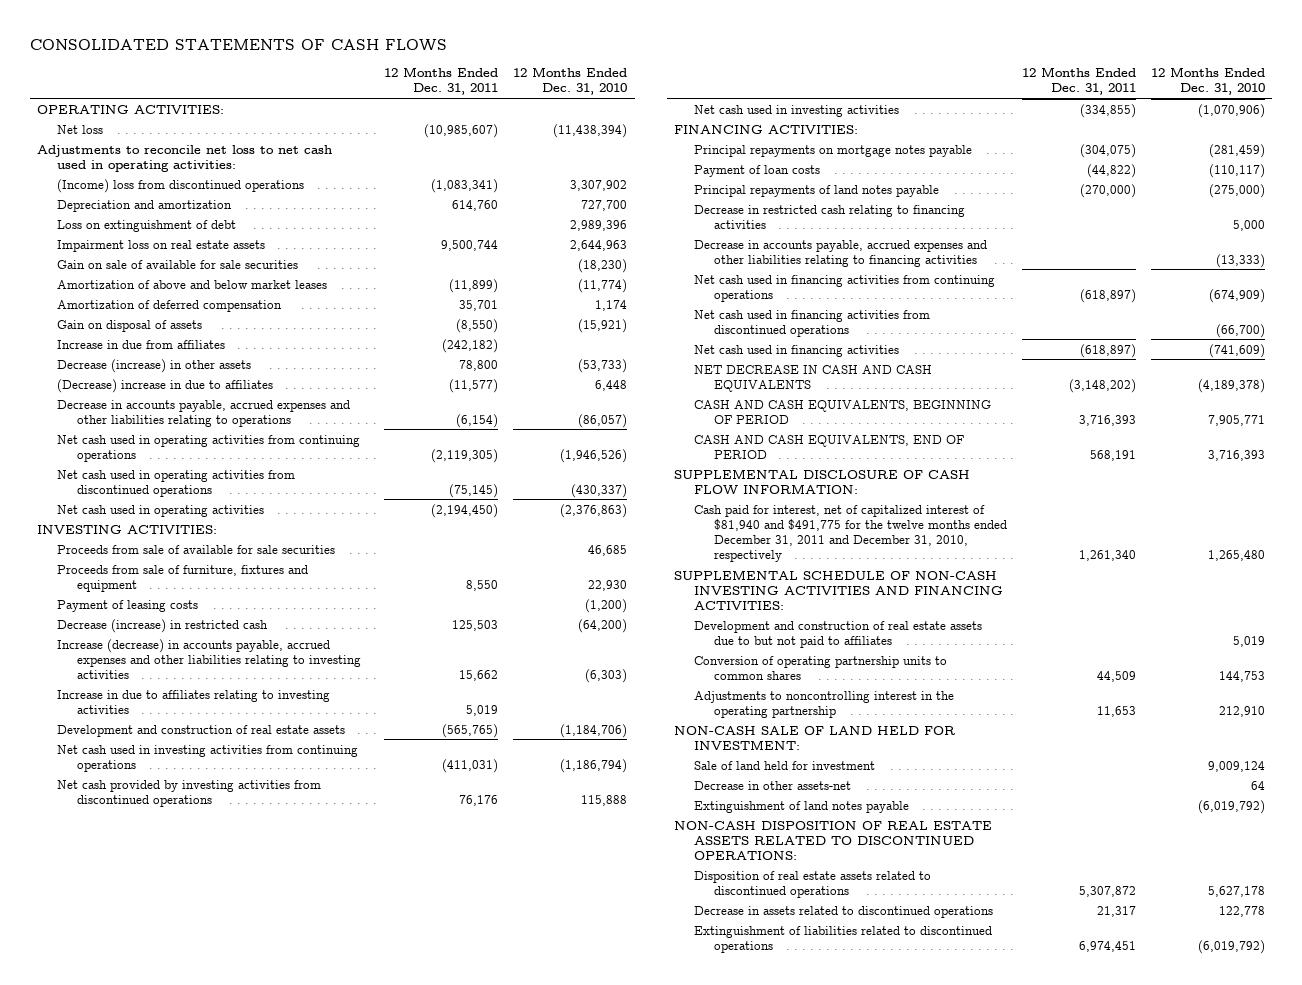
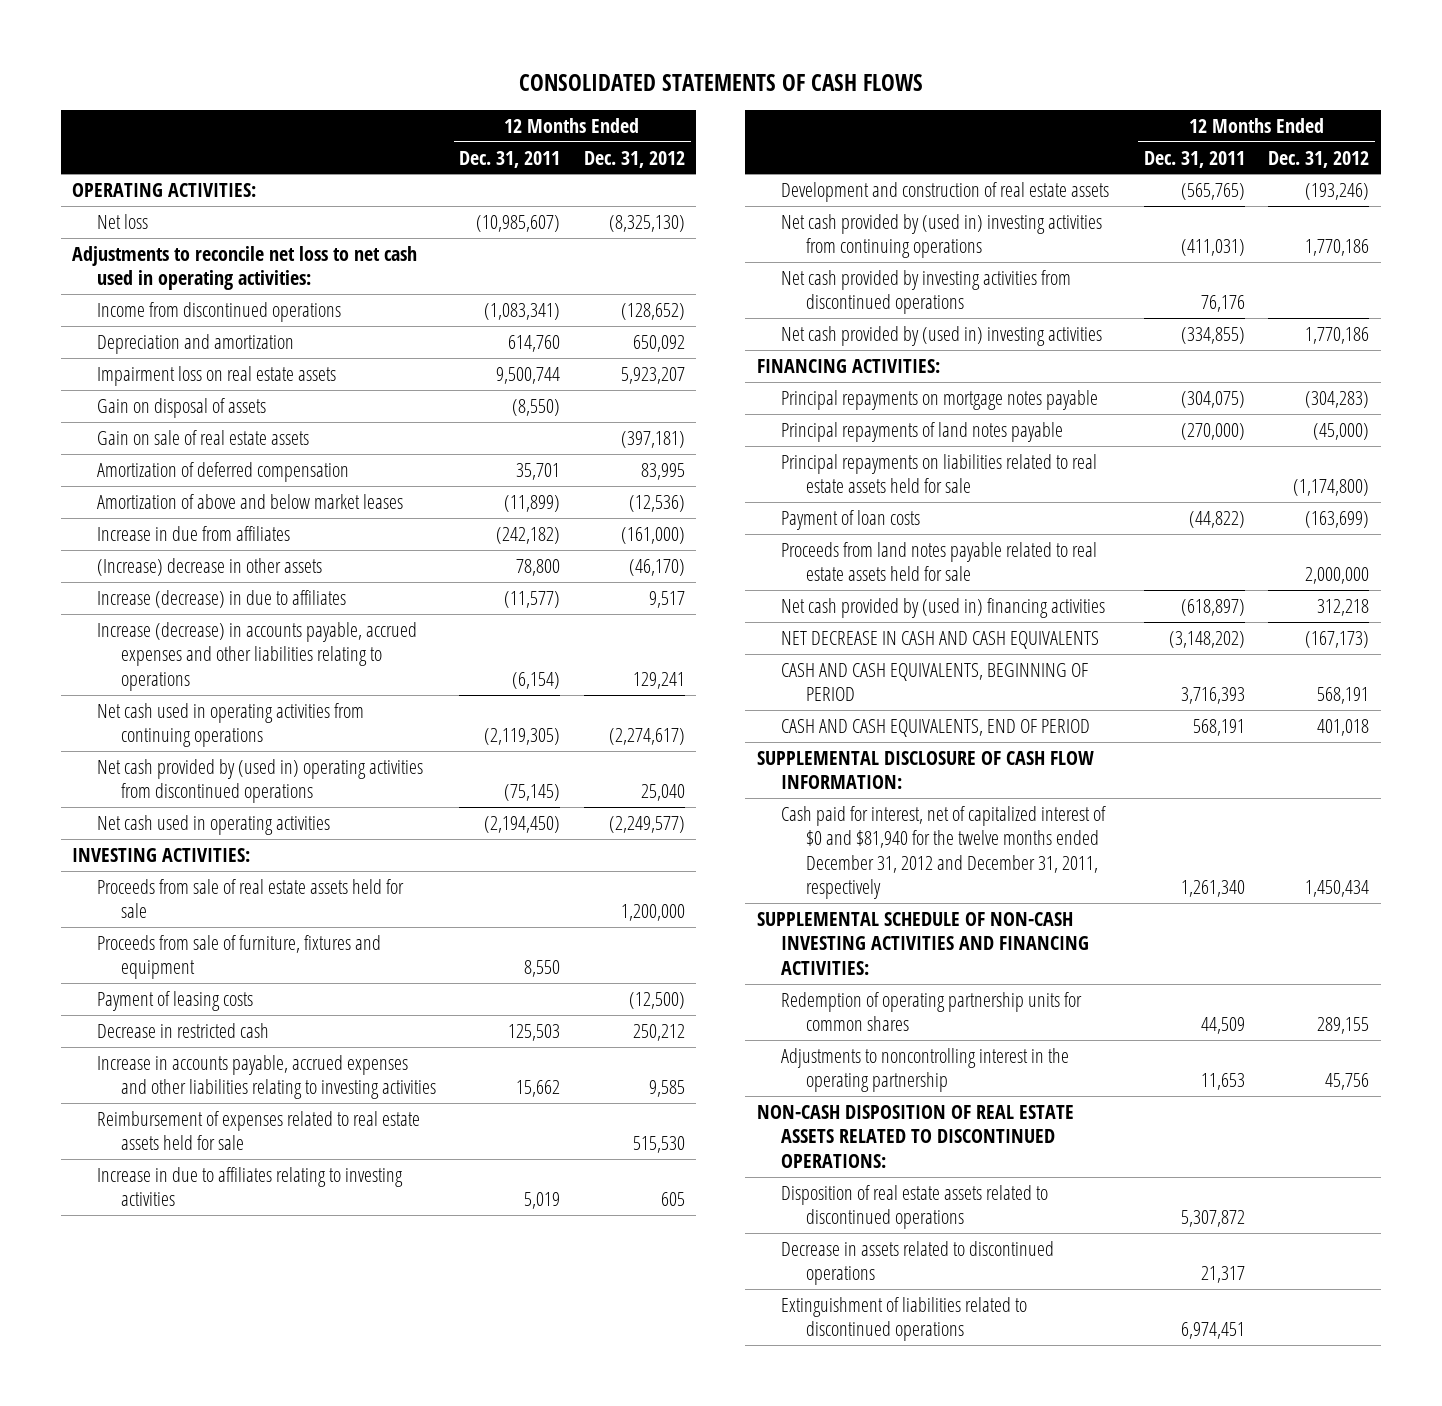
- | 12 Months Ended Dec. 31, 2011 | 12 Months Ended Dec. 31, 2010
+ | 12 Months Ended Dec. 31, 2011 | 12 Months Ended Dec. 31, 2012
- (Income) loss from discontinued operations | (1,083,341) | 3,307,902
+ Income from discontinued operations | (1,083,341) | (128,652)
- Loss on extinguishment of debt | | 2,989,396
- Gain on sale of available for sale securities | | (18,230)
+ Gain on sale of real estate assets | | (397,181)
moved down: Amortization of deferred compensation | 35,701 | 83,995
moved down: Amortization of above and below market leases | (11,899) | (12,536)
- Decrease (increase) in other assets | 78,800 | (53,733)
- (Decrease) increase in due to affiliates | (11,577) | 6,448
- Decrease in accounts payable, accrued expenses and other liabilities relating to operations | (6,154) | (86,057)
+ (Increase) decrease in other assets | 78,800 | (46,170)
+ Increase (decrease) in due to affiliates | (11,577) | 9,517
+ Increase (decrease) in accounts payable, accrued expenses and other liabilities relating to operations | (6,154) | 129,241
- Net cash used in operating activities from discontinued operations | (75,145) | (430,337)
+ Net cash provided by (used in) operating activities from discontinued operations | (75,145) | 25,040
- Proceeds from sale of available for sale securities | | 46,685
+ Proceeds from sale of real estate assets held for sale | | 1,200,000
- Decrease (increase) in restricted cash | 125,503 | (64,200)
- Increase (decrease) in accounts payable, accrued expenses and other liabilities relating to investing activities | 15,662 | (6,303)
+ Decrease in restricted cash | 125,503 | 250,212
+ Increase in accounts payable, accrued expenses and other liabilities relating to investing activities | 15,662 | 9,585
+ Reimbursement of expenses related to real estate assets held for sale | | 515,530
- Net cash used in investing activities from continuing operations | (411,031) | (1,186,794)
+ Net cash provided by (used in) investing activities from continuing operations | (411,031) | 1,770,186
- Net cash used in investing activities | (334,855) | (1,070,906)
+ Net cash provided by (used in) investing activities | (334,855) | 1,770,186
- Decrease in restricted cash relating to financing activities | | 5,000
- Decrease in accounts payable, accrued expenses and other liabilities relating to financing activities | | (13,333)
- Net cash used in financing activities from continuing operations | (618,897) | (674,909)
- Net cash used in financing activities from discontinued operations | | (66,700)
- Net cash used in financing activities | (618,897) | (741,609)
+ Principal repayments on liabilities related to real estate assets held for sale | | (1,174,800)
moved down: Payment of loan costs | (44,822) | (163,699)
+ Proceeds from land notes payable related to real estate assets held for sale | | 2,000,000
+ Net cash provided by (used in) financing activities | (618,897) | 312,218
- Cash paid for interest, net of capitalized interest of $81,940 and $491,775 for the twelve months ended December 31, 2011 and December 31, 2010, respectively | 1,261,340 | 1,265,480
+ Cash paid for interest, net of capitalized interest of $0 and $81,940 for the twelve months ended December 31, 2012 and December 31, 2011, respectively | 1,261,340 | 1,450,434
- Development and construction of real estate assets due to but not paid to affiliates | | 5,019
- Conversion of operating partnership units to common shares | 44,509 | 144,753
+ Redemption of operating partnership units for common shares | 44,509 | 289,155
- NON-CASH SALE OF LAND HELD FOR INVESTMENT:
- Sale of land held for investment | | 9,009,124
- Decrease in other assets-net | | 64
- Extinguishment of land notes payable | | (6,019,792)

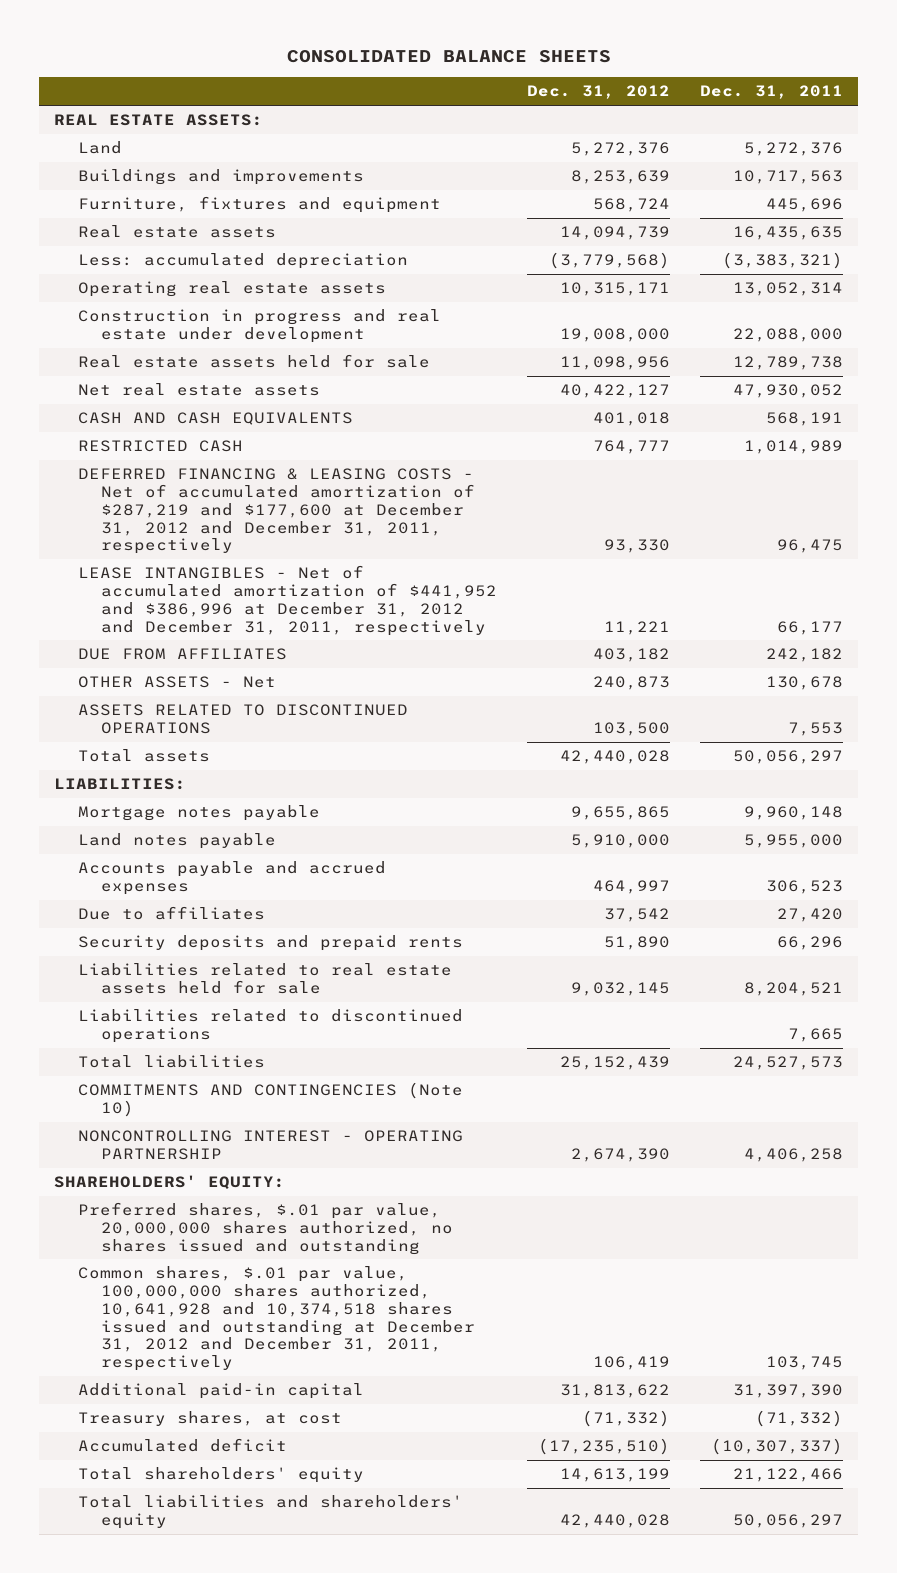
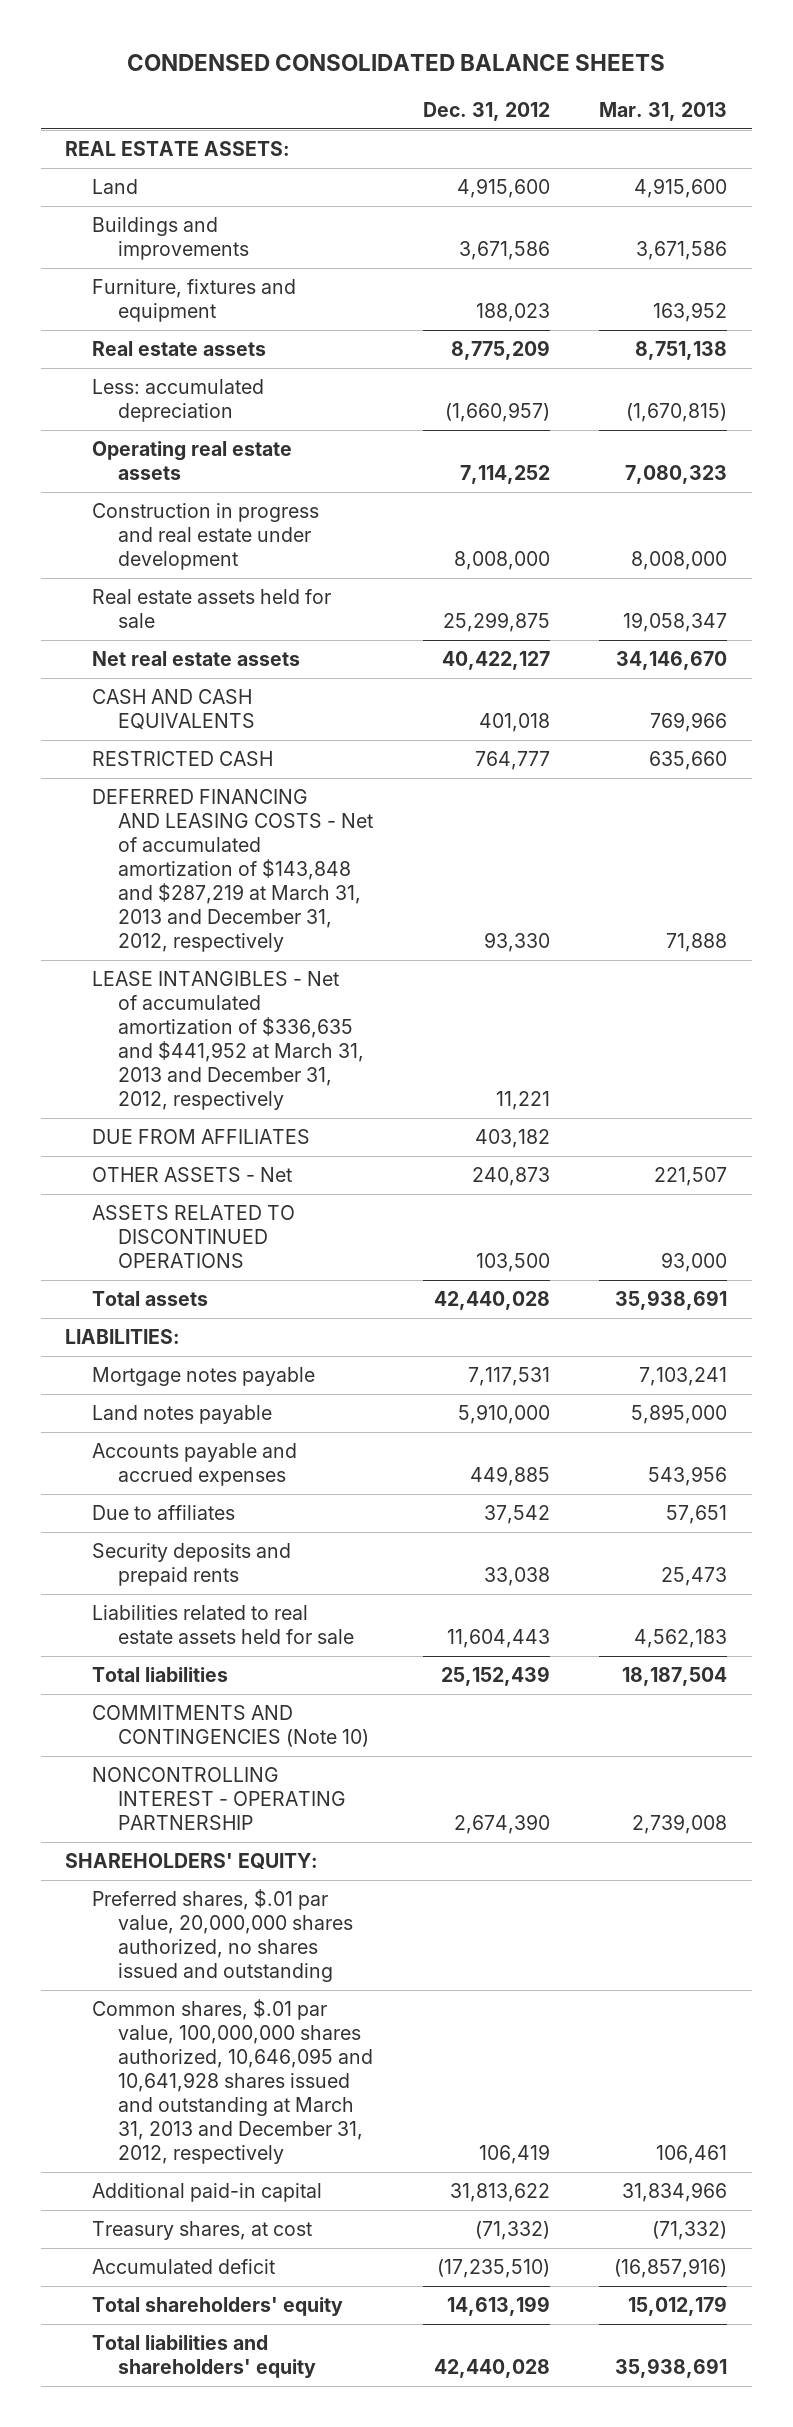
- CONSOLIDATED BALANCE SHEETS
+ CONDENSED CONSOLIDATED BALANCE SHEETS
- | Dec. 31, 2012 | Dec. 31, 2011
+ | Dec. 31, 2012 | Mar. 31, 2013
- Land | 5,272,376 | 5,272,376
- Buildings and improvements | 8,253,639 | 10,717,563
- Furniture, fixtures and equipment | 568,724 | 445,696
- Real estate assets | 14,094,739 | 16,435,635
- Less: accumulated depreciation | (3,779,568) | (3,383,321)
- Operating real estate assets | 10,315,171 | 13,052,314
- Construction in progress and real estate under development | 19,008,000 | 22,088,000
- Real estate assets held for sale | 11,098,956 | 12,789,738
+ Land | 4,915,600 | 4,915,600
+ Buildings and improvements | 3,671,586 | 3,671,586
+ Furniture, fixtures and equipment | 188,023 | 163,952
+ Real estate assets | 8,775,209 | 8,751,138
+ Less: accumulated depreciation | (1,660,957) | (1,670,815)
+ Operating real estate assets | 7,114,252 | 7,080,323
+ Construction in progress and real estate under development | 8,008,000 | 8,008,000
+ Real estate assets held for sale | 25,299,875 | 19,058,347
- DEFERRED FINANCING & LEASING COSTS - Net of accumulated amortization of $287,219 and $177,600 at December 31, 2012 and December 31, 2011, respectively | 93,330 | 96,475
- LEASE INTANGIBLES - Net of accumulated amortization of $441,952 and $386,996 at December 31, 2012 and December 31, 2011, respectively | 11,221 | 66,177
+ DEFERRED FINANCING AND LEASING COSTS - Net of accumulated amortization of $143,848 and $287,219 at March 31, 2013 and December 31, 2012, respectively | 93,330 | 71,888
+ LEASE INTANGIBLES - Net of accumulated amortization of $336,635 and $441,952 at March 31, 2013 and December 31, 2012, respectively | 11,221 |
- Mortgage notes payable | 9,655,865 | 9,960,148
+ Mortgage notes payable | 7,117,531 | 7,103,241
- Accounts payable and accrued expenses | 464,997 | 306,523
+ Accounts payable and accrued expenses | 449,885 | 543,956
- Security deposits and prepaid rents | 51,890 | 66,296
- Liabilities related to real estate assets held for sale | 9,032,145 | 8,204,521
- Liabilities related to discontinued operations | | 7,665
+ Security deposits and prepaid rents | 33,038 | 25,473
+ Liabilities related to real estate assets held for sale | 11,604,443 | 4,562,183
- Common shares, $.01 par value, 100,000,000 shares authorized, 10,641,928 and 10,374,518 shares issued and outstanding at December 31, 2012 and December 31, 2011, respectively | 106,419 | 103,745
+ Common shares, $.01 par value, 100,000,000 shares authorized, 10,646,095 and 10,641,928 shares issued and outstanding at March 31, 2013 and December 31, 2012, respectively | 106,419 | 106,461

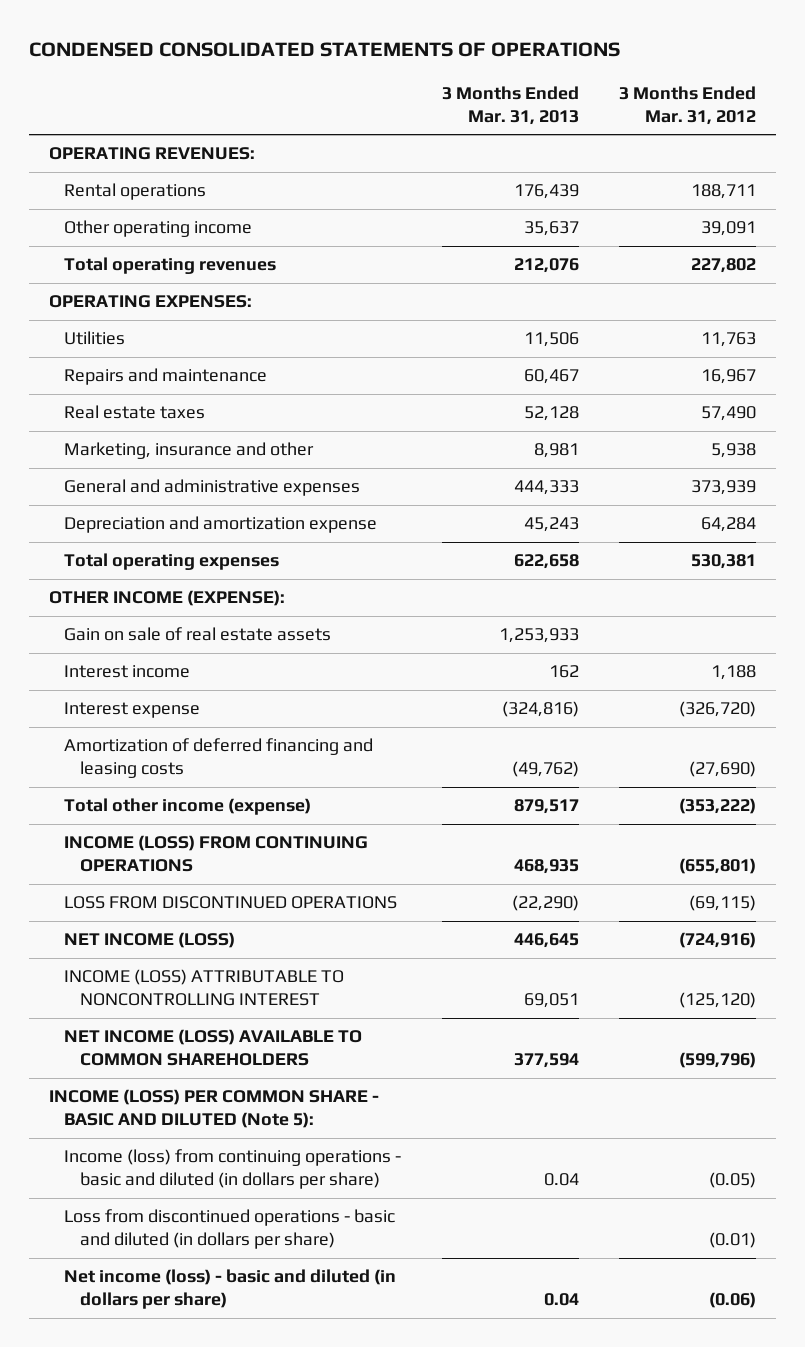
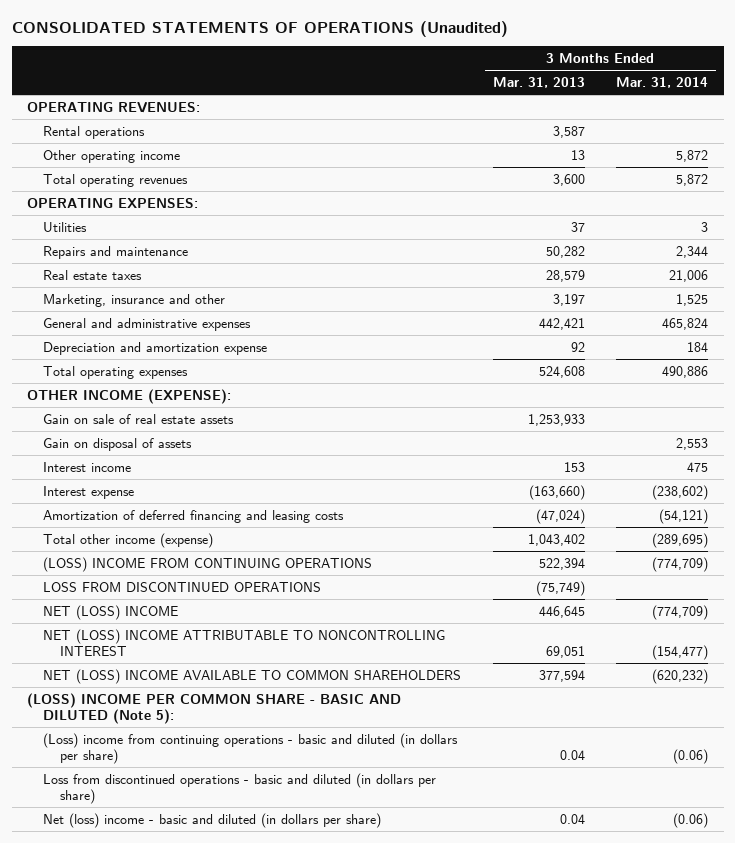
- CONDENSED CONSOLIDATED STATEMENTS OF OPERATIONS
+ CONSOLIDATED STATEMENTS OF OPERATIONS (Unaudited)
- | 3 Months Ended Mar. 31, 2013 | 3 Months Ended Mar. 31, 2012
+ | 3 Months Ended Mar. 31, 2013 | 3 Months Ended Mar. 31, 2014
- Rental operations | 176,439 | 188,711
- Other operating income | 35,637 | 39,091
- Total operating revenues | 212,076 | 227,802
+ Rental operations | 3,587 |
+ Other operating income | 13 | 5,872
+ Total operating revenues | 3,600 | 5,872
- Utilities | 11,506 | 11,763
- Repairs and maintenance | 60,467 | 16,967
- Real estate taxes | 52,128 | 57,490
- Marketing, insurance and other | 8,981 | 5,938
- General and administrative expenses | 444,333 | 373,939
- Depreciation and amortization expense | 45,243 | 64,284
- Total operating expenses | 622,658 | 530,381
+ Utilities | 37 | 3
+ Repairs and maintenance | 50,282 | 2,344
+ Real estate taxes | 28,579 | 21,006
+ Marketing, insurance and other | 3,197 | 1,525
+ General and administrative expenses | 442,421 | 465,824
+ Depreciation and amortization expense | 92 | 184
+ Total operating expenses | 524,608 | 490,886
- Interest income | 162 | 1,188
- Interest expense | (324,816) | (326,720)
- Amortization of deferred financing and leasing costs | (49,762) | (27,690)
- Total other income (expense) | 879,517 | (353,222)
- INCOME (LOSS) FROM CONTINUING OPERATIONS | 468,935 | (655,801)
- LOSS FROM DISCONTINUED OPERATIONS | (22,290) | (69,115)
- NET INCOME (LOSS) | 446,645 | (724,916)
- INCOME (LOSS) ATTRIBUTABLE TO NONCONTROLLING INTEREST | 69,051 | (125,120)
- NET INCOME (LOSS) AVAILABLE TO COMMON SHAREHOLDERS | 377,594 | (599,796)
- INCOME (LOSS) PER COMMON SHARE - BASIC AND DILUTED (Note 5):
- Income (loss) from continuing operations - basic and diluted (in dollars per share) | 0.04 | (0.05)
+ Gain on disposal of assets | | 2,553
+ Interest income | 153 | 475
+ Interest expense | (163,660) | (238,602)
+ Amortization of deferred financing and leasing costs | (47,024) | (54,121)
+ Total other income (expense) | 1,043,402 | (289,695)
+ (LOSS) INCOME FROM CONTINUING OPERATIONS | 522,394 | (774,709)
+ LOSS FROM DISCONTINUED OPERATIONS | (75,749) |
+ NET (LOSS) INCOME | 446,645 | (774,709)
+ NET (LOSS) INCOME ATTRIBUTABLE TO NONCONTROLLING INTEREST | 69,051 | (154,477)
+ NET (LOSS) INCOME AVAILABLE TO COMMON SHAREHOLDERS | 377,594 | (620,232)
+ (LOSS) INCOME PER COMMON SHARE - BASIC AND DILUTED (Note 5):
+ (Loss) income from continuing operations - basic and diluted (in dollars per share) | 0.04 | (0.06)
- Net income (loss) - basic and diluted (in dollars per share) | 0.04 | (0.06)
+ Net (loss) income - basic and diluted (in dollars per share) | 0.04 | (0.06)

